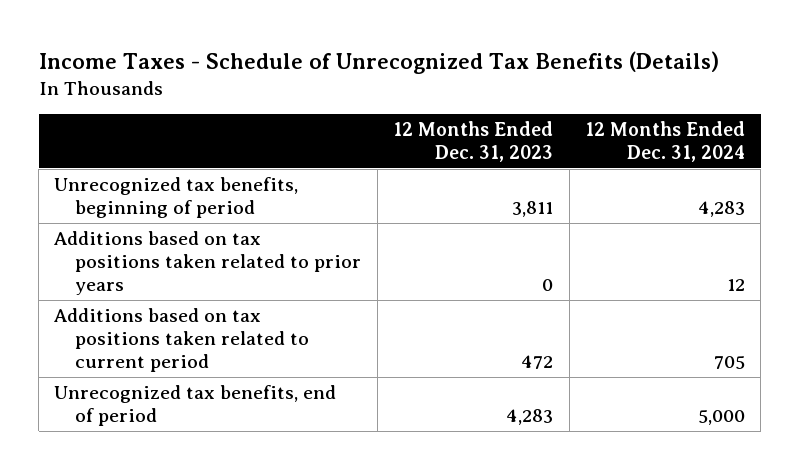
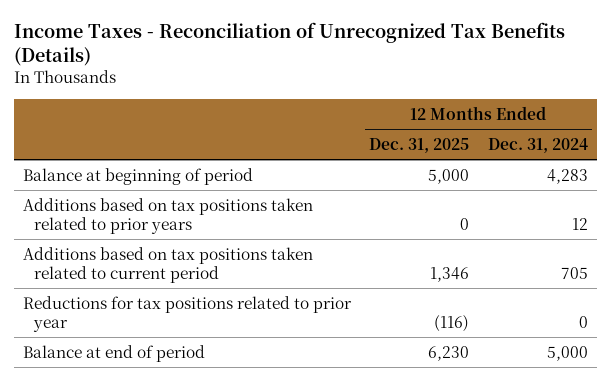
- Income Taxes - Schedule of Unrecognized Tax Benefits (Details)
+ Income Taxes - Reconciliation of Unrecognized Tax Benefits (Details)
- | 12 Months Ended Dec. 31, 2023 | 12 Months Ended Dec. 31, 2024
+ | 12 Months Ended Dec. 31, 2025 | 12 Months Ended Dec. 31, 2024
- Unrecognized tax benefits, beginning of period | 3,811 | 4,283
+ Balance at beginning of period | 5,000 | 4,283
- Unrecognized tax benefits, end of period | 4,283 | 5,000
+ Reductions for tax positions related to prior year | (116) | 0
+ Balance at end of period | 6,230 | 5,000

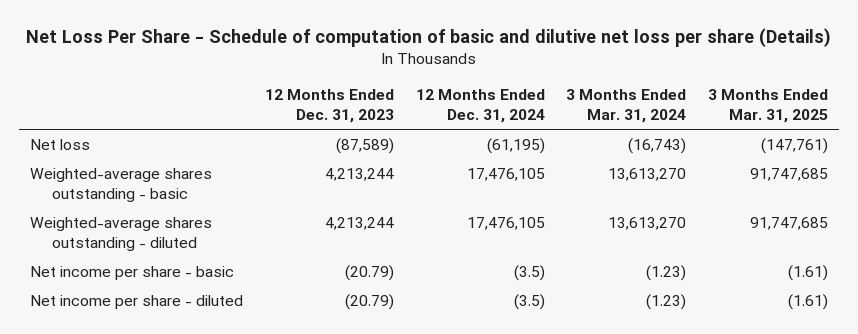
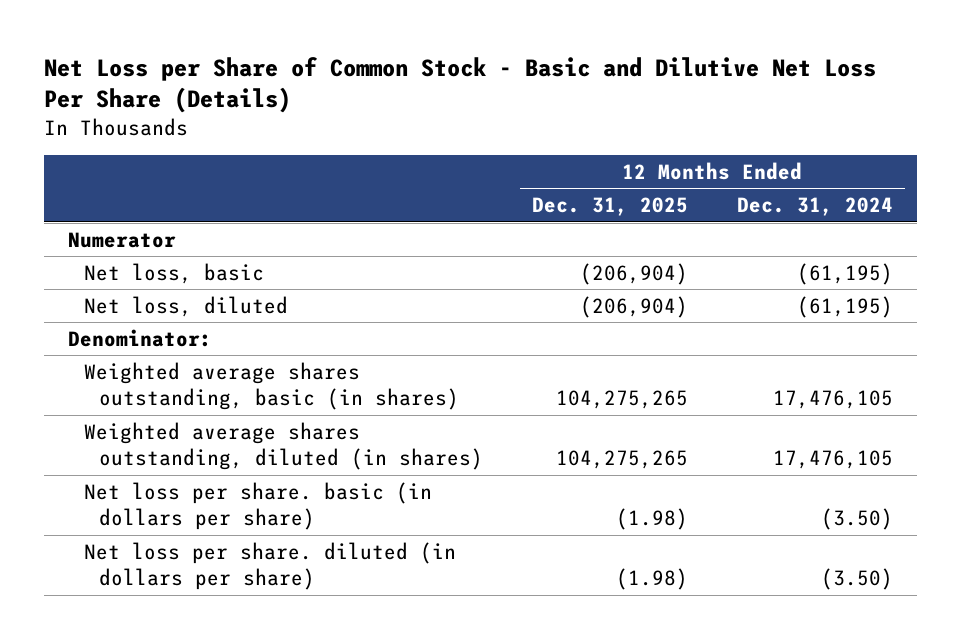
- Net Loss Per Share - Schedule of computation of basic and dilutive net loss per share (Details)
+ Net Loss per Share of Common Stock - Basic and Dilutive Net Loss Per Share (Details)
- | 12 Months Ended Dec. 31, 2023 | 12 Months Ended Dec. 31, 2024 | 3 Months Ended Mar. 31, 2024 | 3 Months Ended Mar. 31, 2025
+ | 12 Months Ended Dec. 31, 2025 | 12 Months Ended Dec. 31, 2024
- Net loss | (87,589) | (61,195) | (16,743) | (147,761)
- Weighted-average shares outstanding - basic | 4,213,244 | 17,476,105 | 13,613,270 | 91,747,685
- Weighted-average shares outstanding - diluted | 4,213,244 | 17,476,105 | 13,613,270 | 91,747,685
- Net income per share - basic | (20.79) | (3.5) | (1.23) | (1.61)
- Net income per share - diluted | (20.79) | (3.5) | (1.23) | (1.61)
+ Numerator
+ Net loss, basic | (206,904) | (61,195)
+ Net loss, diluted | (206,904) | (61,195)
+ Denominator:
+ Weighted average shares outstanding, basic (in shares) | 104,275,265 | 17,476,105
+ Weighted average shares outstanding, diluted (in shares) | 104,275,265 | 17,476,105
+ Net loss per share. basic (in dollars per share) | (1.98) | (3.50)
+ Net loss per share. diluted (in dollars per share) | (1.98) | (3.50)

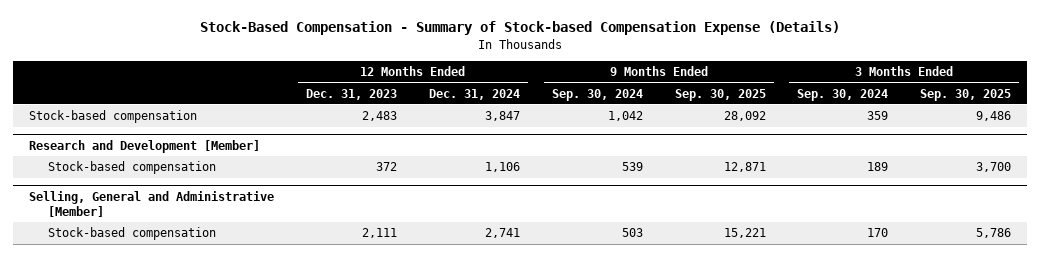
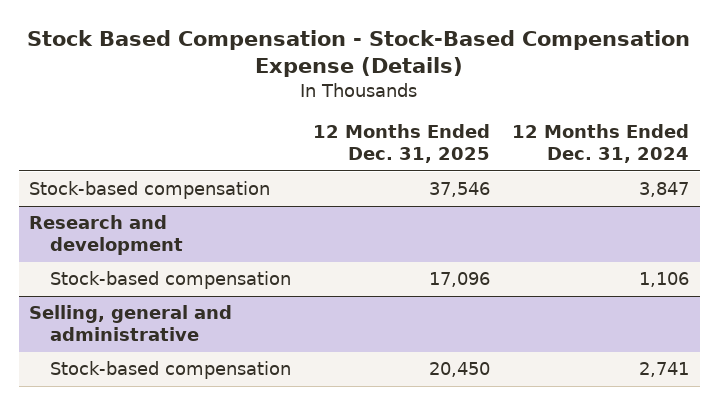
- Stock-Based Compensation - Summary of Stock-based Compensation Expense (Details)
+ Stock Based Compensation - Stock-Based Compensation Expense (Details)
- | 12 Months Ended Dec. 31, 2023 | 12 Months Ended Dec. 31, 2024 | 9 Months Ended Sep. 30, 2024 | 9 Months Ended Sep. 30, 2025 | 3 Months Ended Sep. 30, 2024 | 3 Months Ended Sep. 30, 2025
+ | 12 Months Ended Dec. 31, 2025 | 12 Months Ended Dec. 31, 2024
- Research and Development [Member]
+ Research and development
- Selling, General and Administrative [Member]
+ Selling, general and administrative

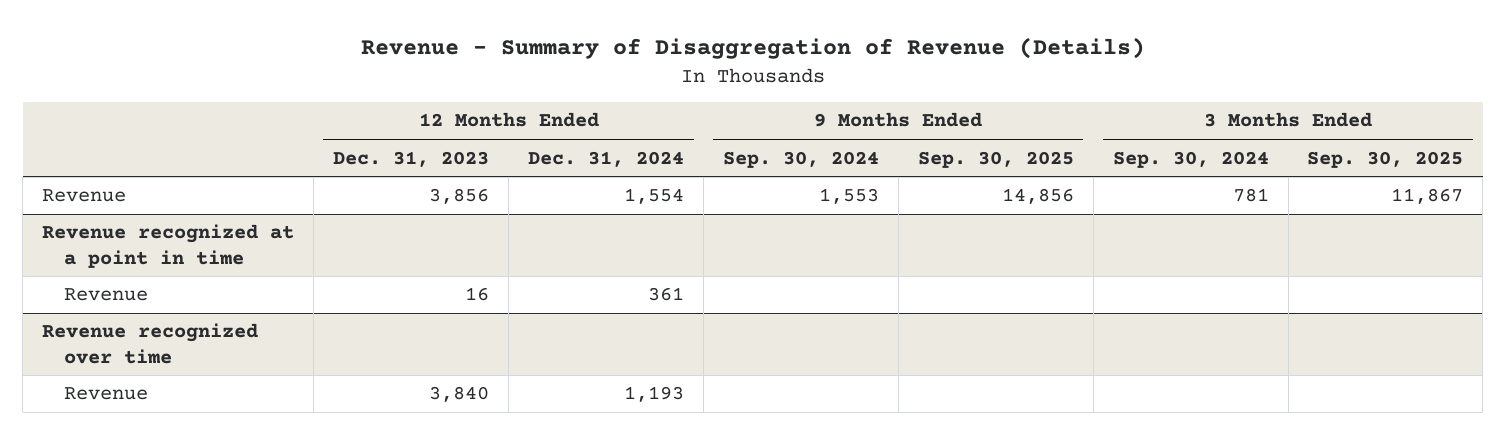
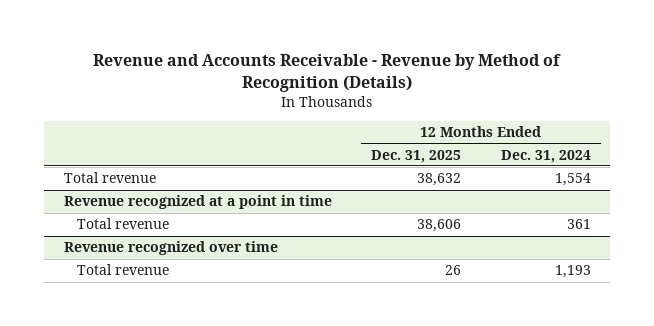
- Revenue - Summary of Disaggregation of Revenue (Details)
+ Revenue and Accounts Receivable - Revenue by Method of Recognition (Details)
- | 12 Months Ended Dec. 31, 2023 | 12 Months Ended Dec. 31, 2024 | 9 Months Ended Sep. 30, 2024 | 9 Months Ended Sep. 30, 2025 | 3 Months Ended Sep. 30, 2024 | 3 Months Ended Sep. 30, 2025
+ | 12 Months Ended Dec. 31, 2025 | 12 Months Ended Dec. 31, 2024
- Revenue | 3,856 | 1,554 | 1,553 | 14,856 | 781 | 11,867
+ Total revenue | 38,632 | 1,554
@ Revenue recognized at a point in time
- Revenue | 16 | 361 | | | |
+ Total revenue | 38,606 | 361
@ Revenue recognized over time
- Revenue | 3,840 | 1,193 | | | |
+ Total revenue | 26 | 1,193

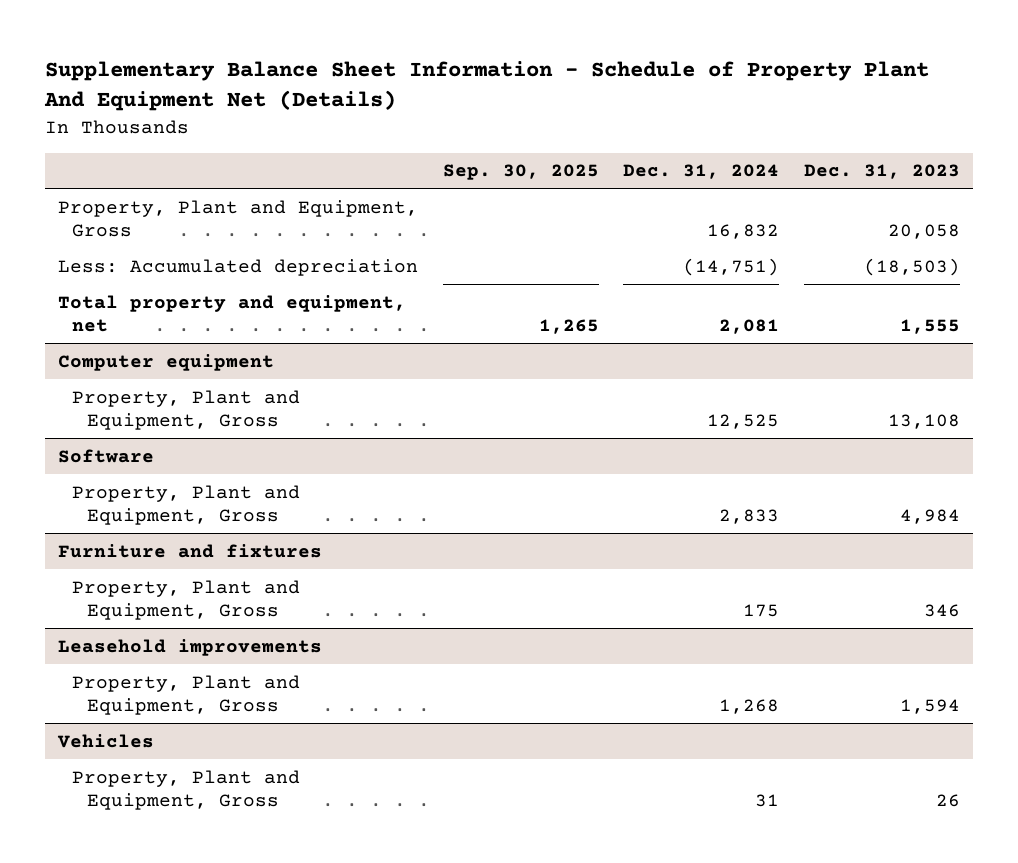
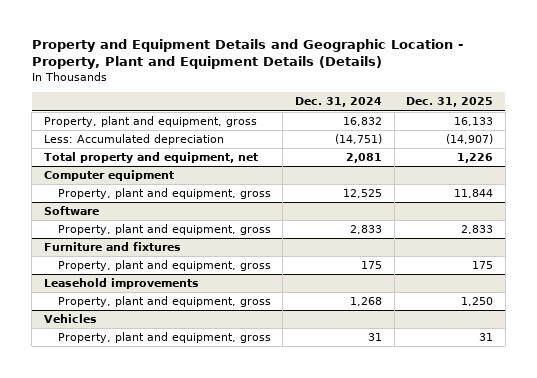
- Supplementary Balance Sheet Information - Schedule of Property Plant And Equipment Net (Details)
+ Property and Equipment Details and Geographic Location - Property, Plant and Equipment Details (Details)
- | Sep. 30, 2025 | Dec. 31, 2024 | Dec. 31, 2023
+ | Dec. 31, 2024 | Dec. 31, 2025
- Property, Plant and Equipment, Gross | | 16,832 | 20,058
+ Property, plant and equipment, gross | 16,832 | 16,133
@ Computer equipment
- Property, Plant and Equipment, Gross | | 12,525 | 13,108
+ Property, plant and equipment, gross | 12,525 | 11,844
@ Software
- Property, Plant and Equipment, Gross | | 2,833 | 4,984
+ Property, plant and equipment, gross | 2,833 | 2,833
@ Furniture and fixtures
- Property, Plant and Equipment, Gross | | 175 | 346
+ Property, plant and equipment, gross | 175 | 175
@ Leasehold improvements
- Property, Plant and Equipment, Gross | | 1,268 | 1,594
+ Property, plant and equipment, gross | 1,268 | 1,250
@ Vehicles
- Property, Plant and Equipment, Gross | | 31 | 26
+ Property, plant and equipment, gross | 31 | 31

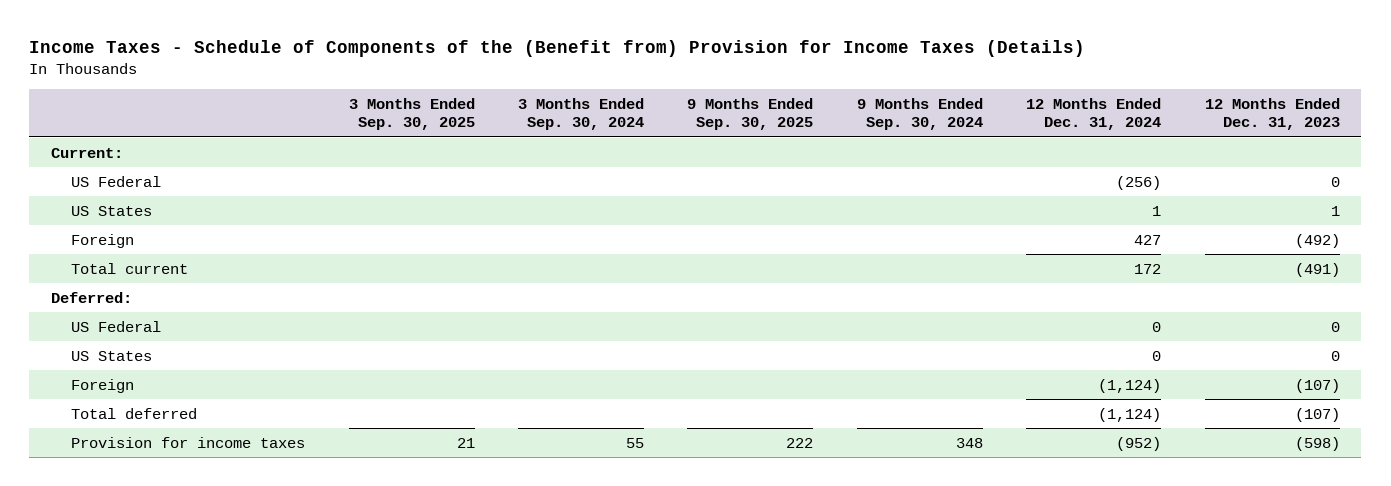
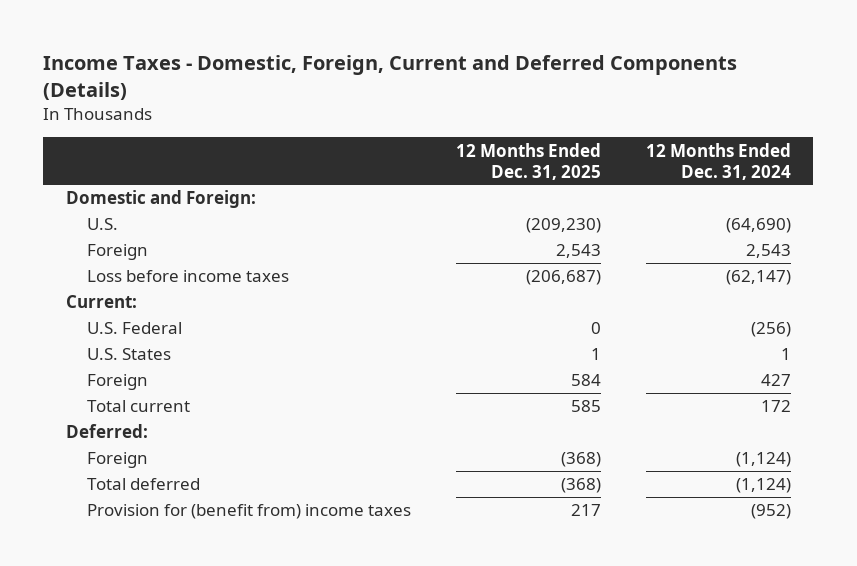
- Income Taxes - Schedule of Components of the (Benefit from) Provision for Income Taxes (Details)
+ Income Taxes - Domestic, Foreign, Current and Deferred Components (Details)
- | 3 Months Ended Sep. 30, 2025 | 3 Months Ended Sep. 30, 2024 | 9 Months Ended Sep. 30, 2025 | 9 Months Ended Sep. 30, 2024 | 12 Months Ended Dec. 31, 2024 | 12 Months Ended Dec. 31, 2023
+ | 12 Months Ended Dec. 31, 2025 | 12 Months Ended Dec. 31, 2024
+ Domestic and Foreign:
+ U.S. | (209,230) | (64,690)
+ Foreign | 2,543 | 2,543
+ Loss before income taxes | (206,687) | (62,147)
- US Federal | | | | | (256) | 0
- US States | | | | | 1 | 1
+ U.S. Federal | 0 | (256)
+ U.S. States | 1 | 1
- US Federal | | | | | 0 | 0
- US States | | | | | 0 | 0
- Provision for income taxes | 21 | 55 | 222 | 348 | (952) | (598)
+ Provision for (benefit from) income taxes | 217 | (952)

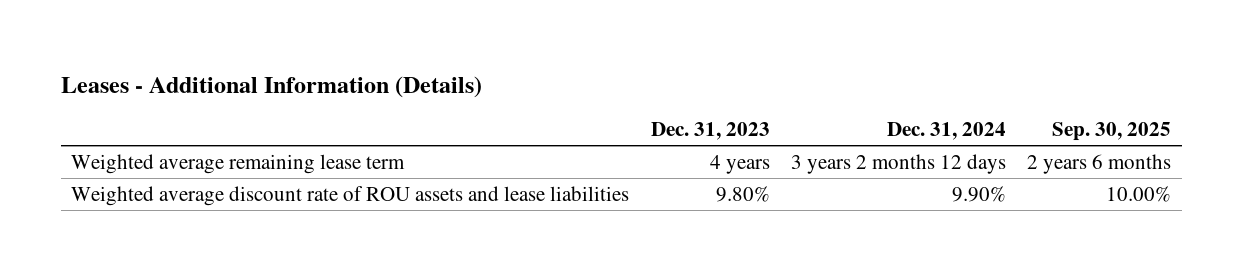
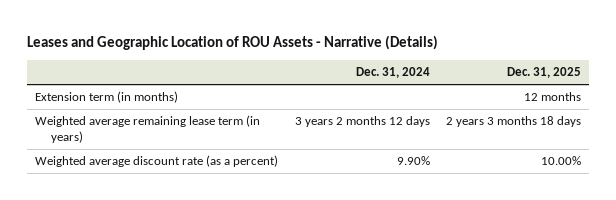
- Leases - Additional Information (Details)
+ Leases and Geographic Location of ROU Assets - Narrative (Details)
- | Dec. 31, 2023 | Dec. 31, 2024 | Sep. 30, 2025
+ | Dec. 31, 2024 | Dec. 31, 2025
- Weighted average remaining lease term | 4 years | 3 years 2 months 12 days | 2 years 6 months
- Weighted average discount rate of ROU assets and lease liabilities | 9.80% | 9.90% | 10.00%
+ Extension term (in months) | | 12 months
+ Weighted average remaining lease term (in years) | 3 years 2 months 12 days | 2 years 3 months 18 days
+ Weighted average discount rate (as a percent) | 9.90% | 10.00%

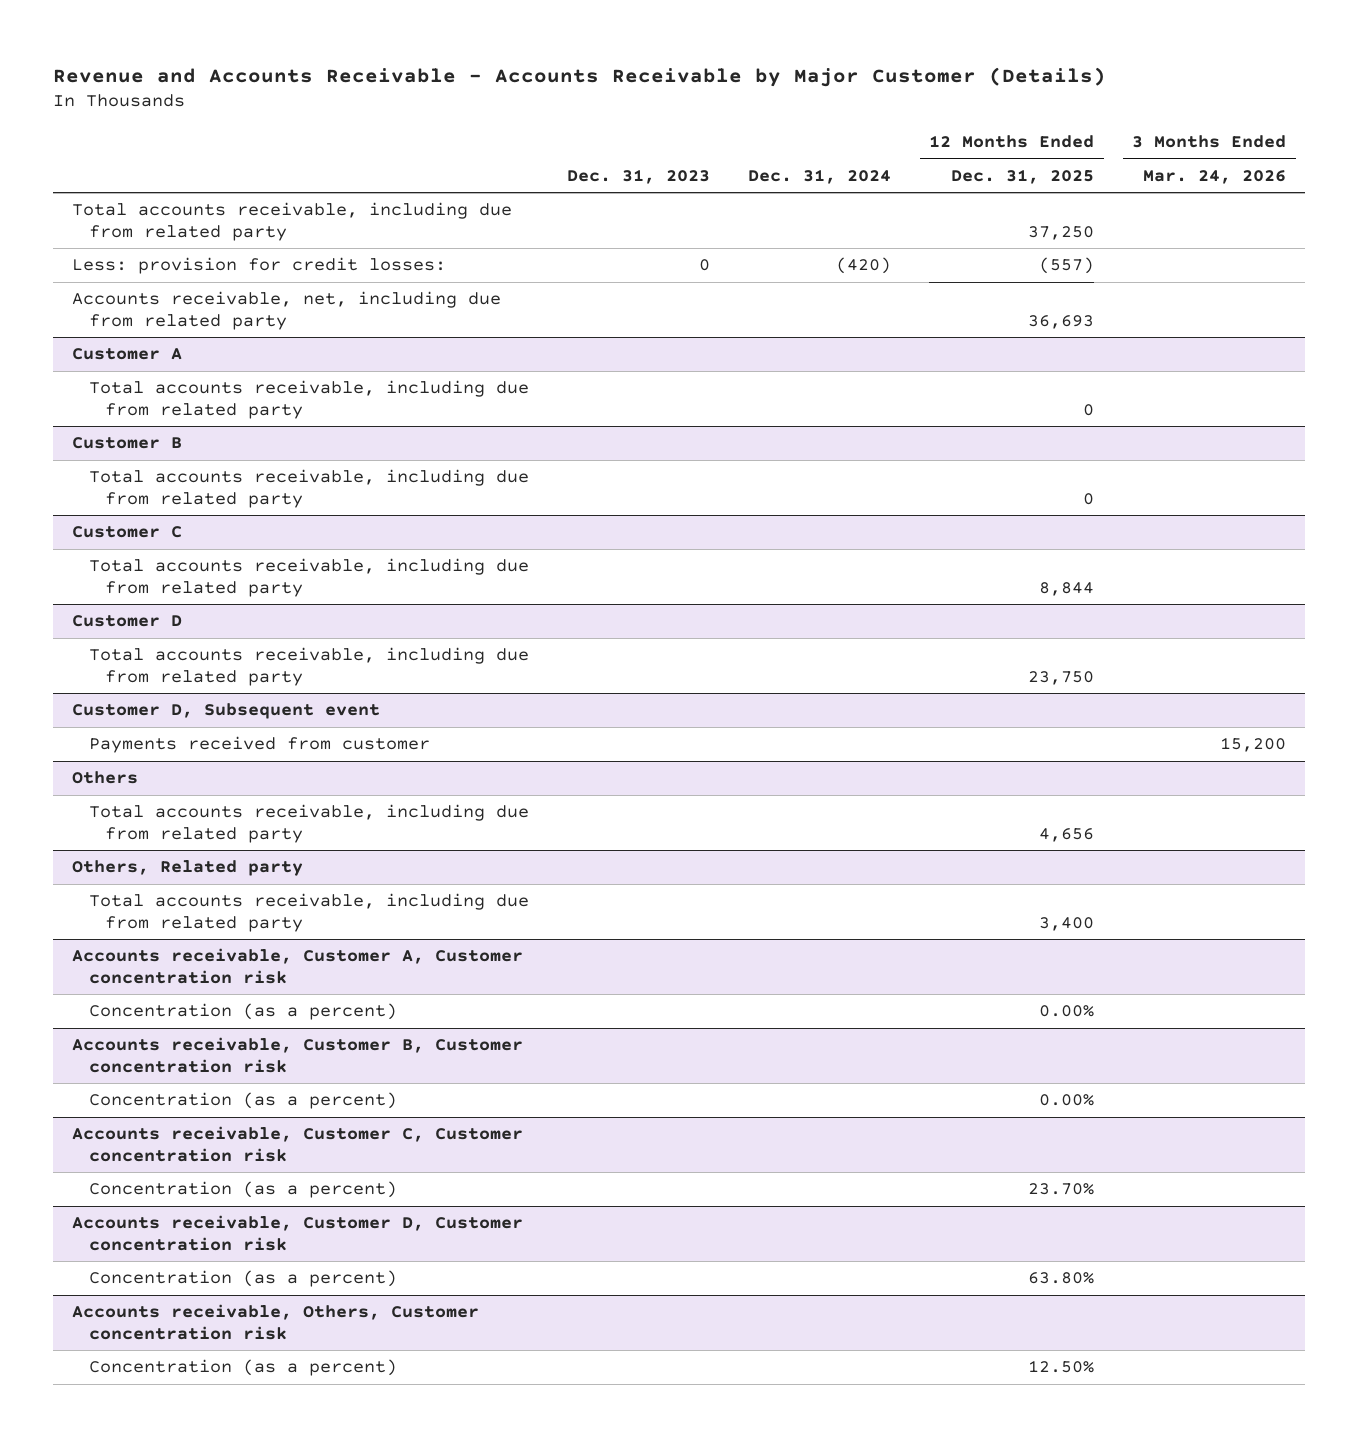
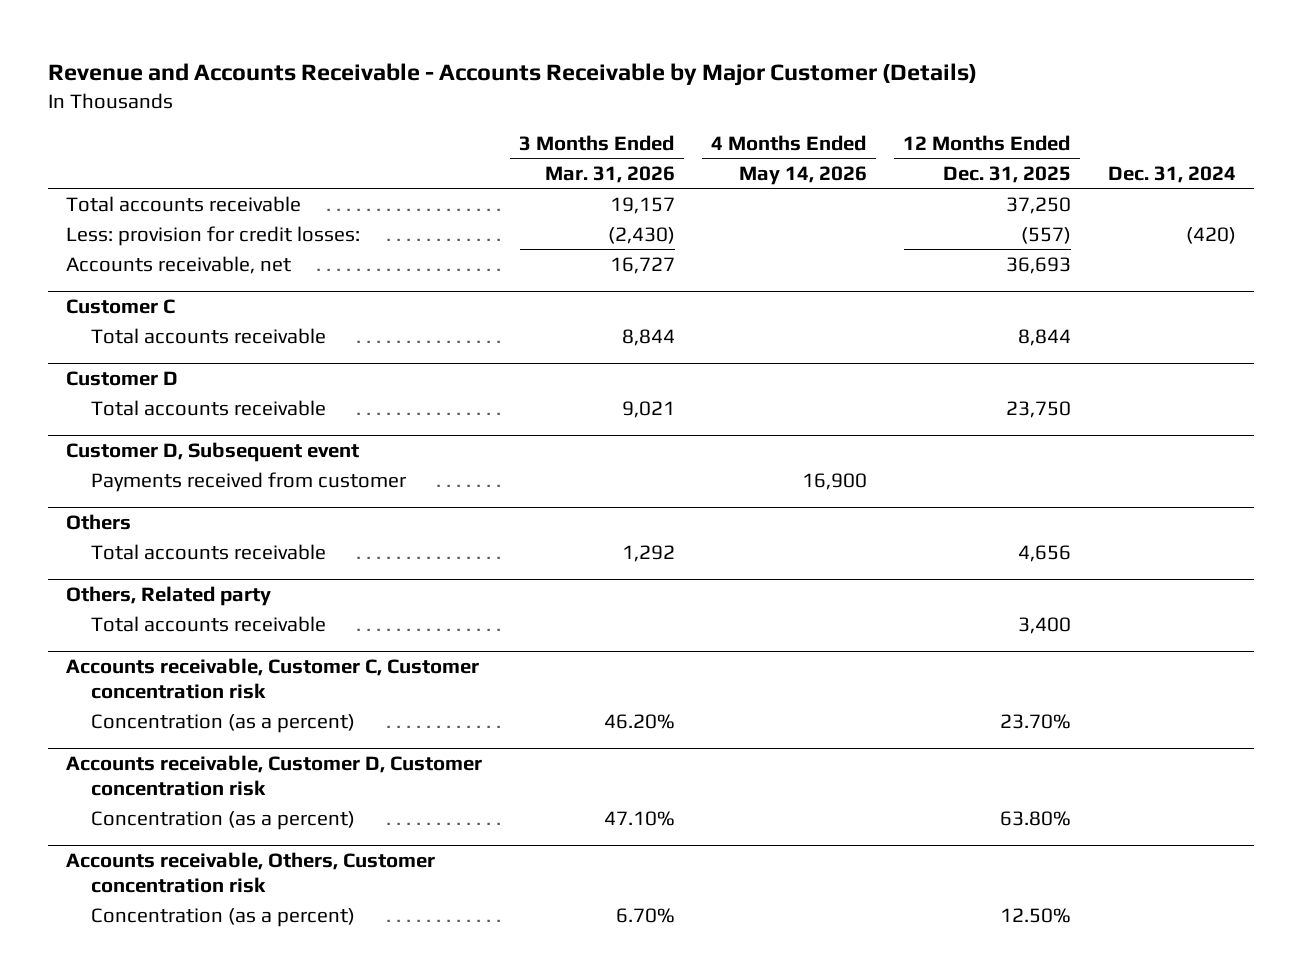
- | Dec. 31, 2023 | Dec. 31, 2024 | 12 Months Ended Dec. 31, 2025 | 3 Months Ended Mar. 24, 2026
+ | 3 Months Ended Mar. 31, 2026 | 4 Months Ended May 14, 2026 | 12 Months Ended Dec. 31, 2025 | Dec. 31, 2024
- Total accounts receivable, including due from related party | | | 37,250 |
+ Total accounts receivable | 19,157 | | 37,250 |
- Accounts receivable, net, including due from related party | | | 36,693 |
- Customer A
- Total accounts receivable, including due from related party | | | 0 |
- Customer B
- Total accounts receivable, including due from related party | | | 0 |
+ Accounts receivable, net | 16,727 | | 36,693 |
@ Customer C
- Total accounts receivable, including due from related party | | | 8,844 |
+ Total accounts receivable | 8,844 | | 8,844 |
@ Customer D
- Total accounts receivable, including due from related party | | | 23,750 |
+ Total accounts receivable | 9,021 | | 23,750 |
@ Others
- Total accounts receivable, including due from related party | | | 4,656 |
+ Total accounts receivable | 1,292 | | 4,656 |
@ Others, Related party
- Total accounts receivable, including due from related party | | | 3,400 |
- Accounts receivable, Customer A, Customer concentration risk
- Concentration (as a percent) | | | 0.00% |
- Accounts receivable, Customer B, Customer concentration risk
- Concentration (as a percent) | | | 0.00% |
@ Others, Related party
+ Total accounts receivable | | | 3,400 |

